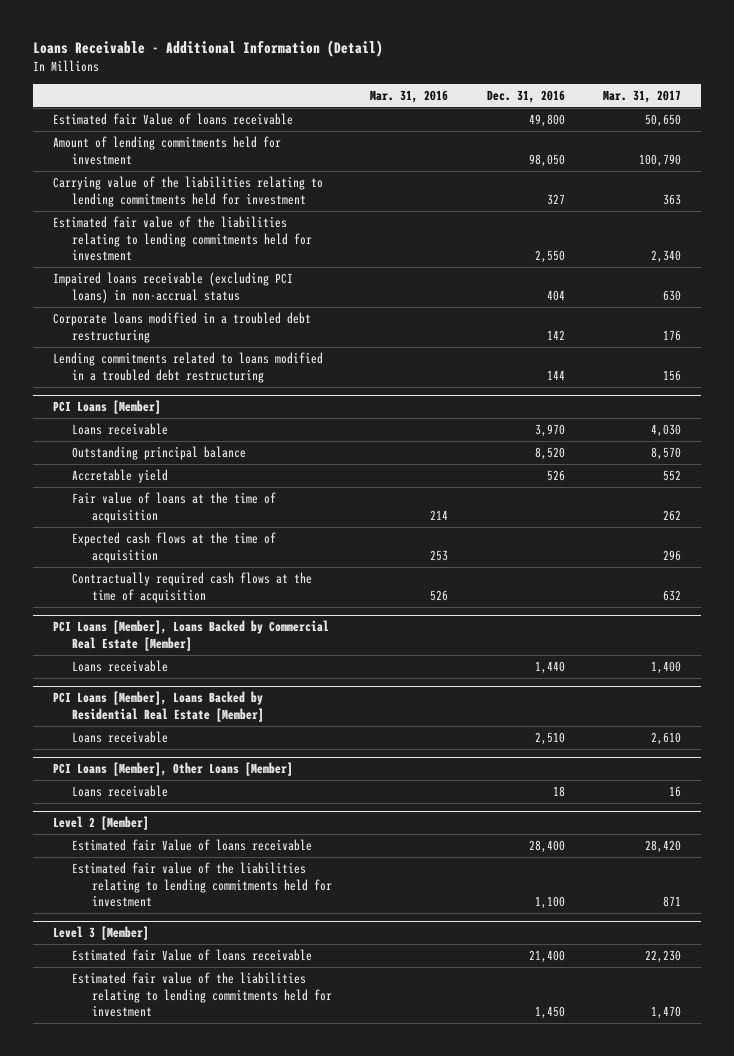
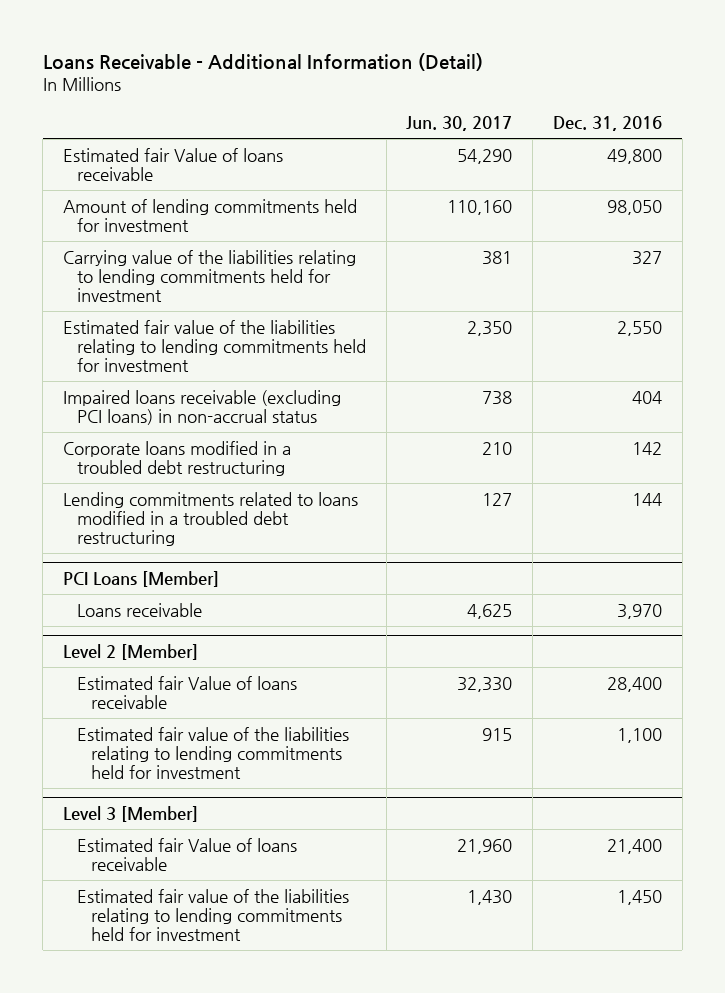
- | Mar. 31, 2016 | Dec. 31, 2016 | Mar. 31, 2017
+ | Jun. 30, 2017 | Dec. 31, 2016
@ PCI Loans [Member]
- Outstanding principal balance | | 8,520 | 8,570
- Accretable yield | | 526 | 552
- Fair value of loans at the time of acquisition | 214 | | 262
- Expected cash flows at the time of acquisition | 253 | | 296
- Contractually required cash flows at the time of acquisition | 526 | | 632
- PCI Loans [Member], Loans Backed by Commercial Real Estate [Member]
- Loans receivable | | 1,440 | 1,400
- PCI Loans [Member], Loans Backed by Residential Real Estate [Member]
- Loans receivable | | 2,510 | 2,610
- PCI Loans [Member], Other Loans [Member]
- Loans receivable | | 18 | 16

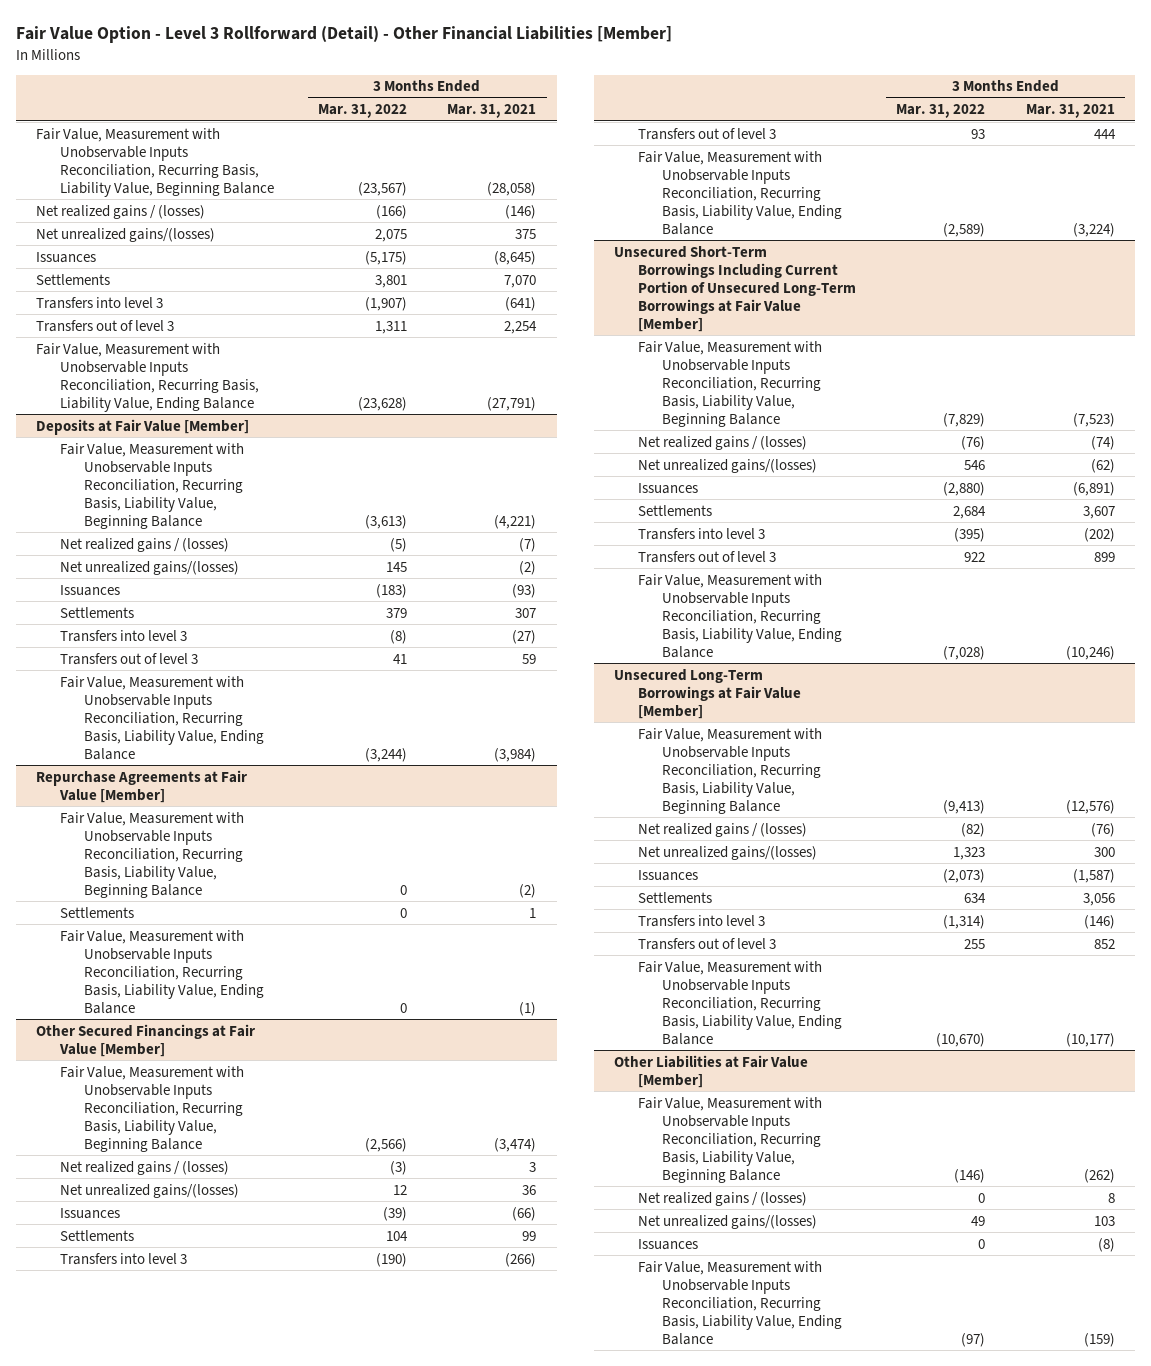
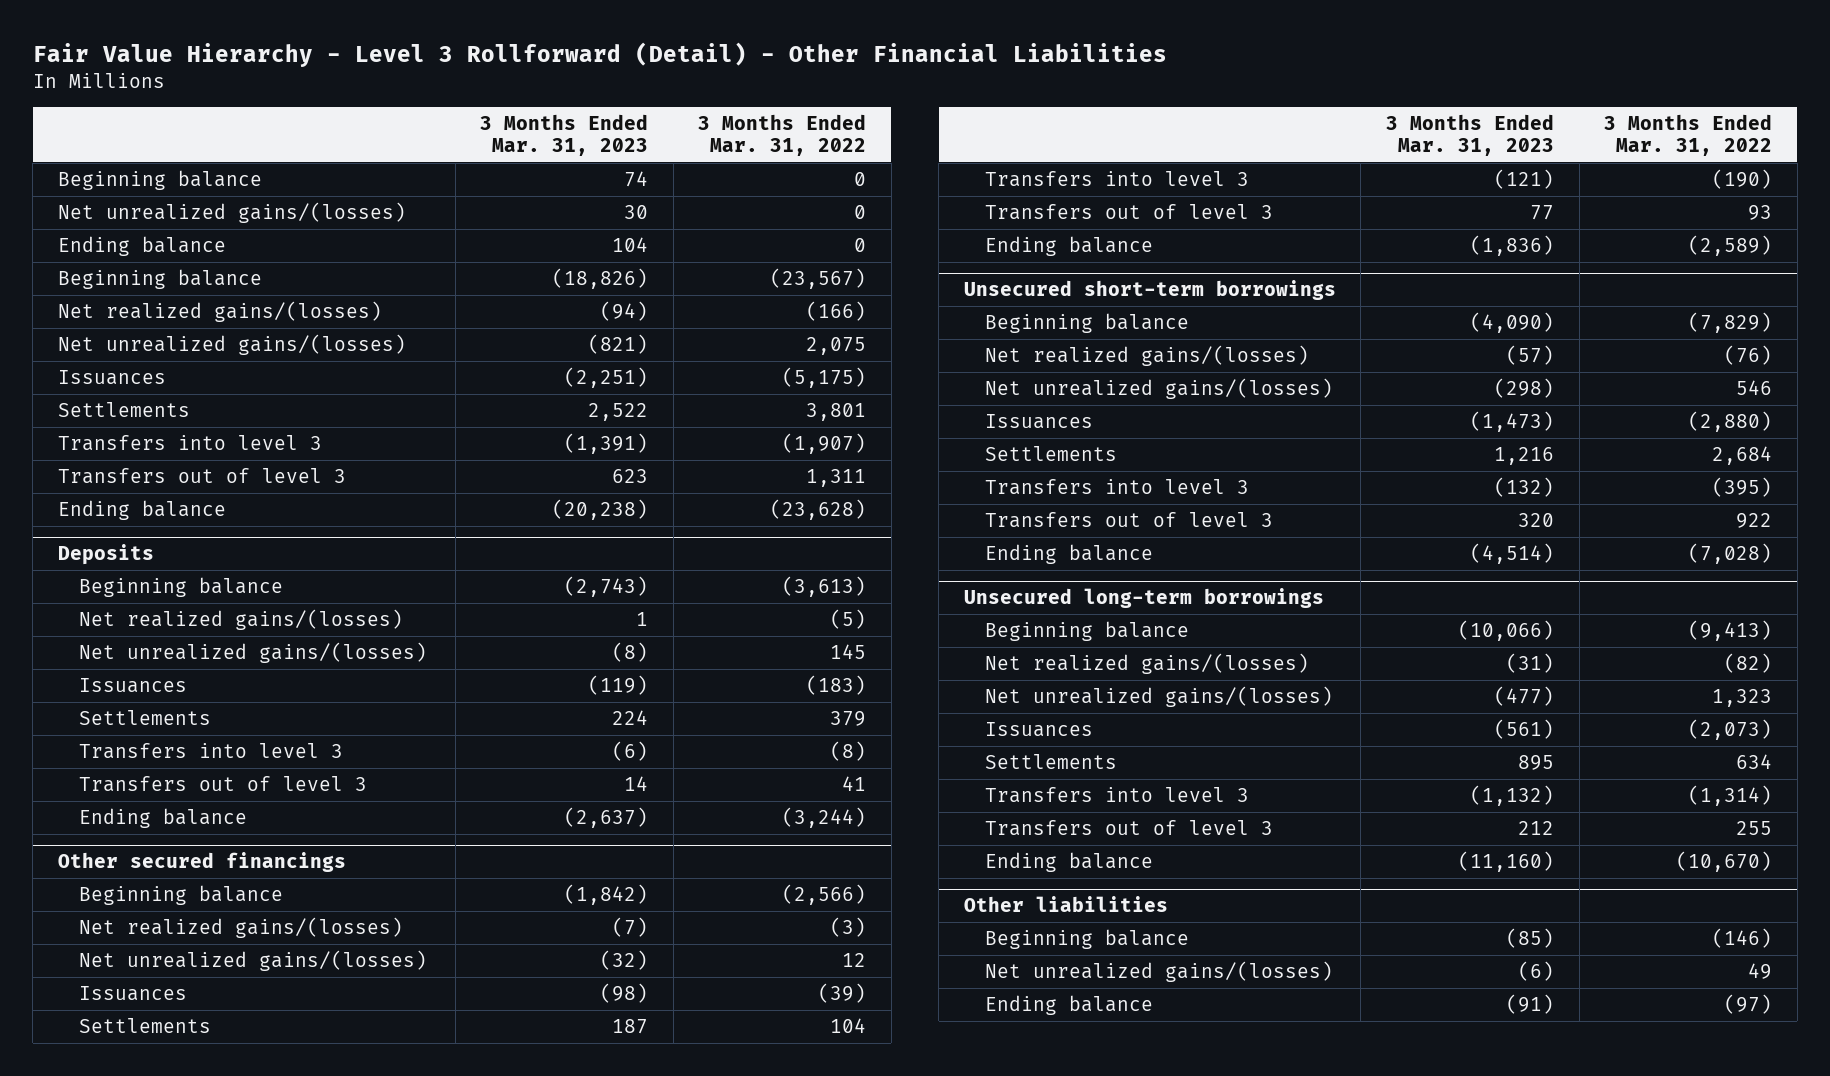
- Fair Value Option - Level 3 Rollforward (Detail) - Other Financial Liabilities [Member]
+ Fair Value Hierarchy - Level 3 Rollforward (Detail) - Other Financial Liabilities
- | 3 Months Ended Mar. 31, 2022 | 3 Months Ended Mar. 31, 2021
+ | 3 Months Ended Mar. 31, 2023 | 3 Months Ended Mar. 31, 2022
- Fair Value, Measurement with Unobservable Inputs Reconciliation, Recurring Basis, Liability Value, Beginning Balance | (23,567) | (28,058)
- Net realized gains / (losses) | (166) | (146)
+ Beginning balance | 74 | 0
+ Net unrealized gains/(losses) | 30 | 0
+ Ending balance | 104 | 0
+ Beginning balance | (18,826) | (23,567)
+ Net realized gains/(losses) | (94) | (166)
- Fair Value, Measurement with Unobservable Inputs Reconciliation, Recurring Basis, Liability Value, Ending Balance | (23,628) | (27,791)
- Deposits at Fair Value [Member]
- Fair Value, Measurement with Unobservable Inputs Reconciliation, Recurring Basis, Liability Value, Beginning Balance | (3,613) | (4,221)
- Net realized gains / (losses) | (5) | (7)
+ Ending balance | (20,238) | (23,628)
+ Deposits
+ Beginning balance | (2,743) | (3,613)
+ Net realized gains/(losses) | 1 | (5)
- Fair Value, Measurement with Unobservable Inputs Reconciliation, Recurring Basis, Liability Value, Ending Balance | (3,244) | (3,984)
- Repurchase Agreements at Fair Value [Member]
- Fair Value, Measurement with Unobservable Inputs Reconciliation, Recurring Basis, Liability Value, Beginning Balance | 0 | (2)
- Settlements | 0 | 1
- Fair Value, Measurement with Unobservable Inputs Reconciliation, Recurring Basis, Liability Value, Ending Balance | 0 | (1)
- Other Secured Financings at Fair Value [Member]
- Fair Value, Measurement with Unobservable Inputs Reconciliation, Recurring Basis, Liability Value, Beginning Balance | (2,566) | (3,474)
- Net realized gains / (losses) | (3) | 3
+ Ending balance | (2,637) | (3,244)
+ Other secured financings
+ Beginning balance | (1,842) | (2,566)
+ Net realized gains/(losses) | (7) | (3)
- Fair Value, Measurement with Unobservable Inputs Reconciliation, Recurring Basis, Liability Value, Ending Balance | (2,589) | (3,224)
- Unsecured Short-Term Borrowings Including Current Portion of Unsecured Long-Term Borrowings at Fair Value [Member]
- Fair Value, Measurement with Unobservable Inputs Reconciliation, Recurring Basis, Liability Value, Beginning Balance | (7,829) | (7,523)
- Net realized gains / (losses) | (76) | (74)
+ Ending balance | (1,836) | (2,589)
+ Unsecured short-term borrowings
+ Beginning balance | (4,090) | (7,829)
+ Net realized gains/(losses) | (57) | (76)
- Fair Value, Measurement with Unobservable Inputs Reconciliation, Recurring Basis, Liability Value, Ending Balance | (7,028) | (10,246)
- Unsecured Long-Term Borrowings at Fair Value [Member]
- Fair Value, Measurement with Unobservable Inputs Reconciliation, Recurring Basis, Liability Value, Beginning Balance | (9,413) | (12,576)
- Net realized gains / (losses) | (82) | (76)
+ Ending balance | (4,514) | (7,028)
+ Unsecured long-term borrowings
+ Beginning balance | (10,066) | (9,413)
+ Net realized gains/(losses) | (31) | (82)
- Fair Value, Measurement with Unobservable Inputs Reconciliation, Recurring Basis, Liability Value, Ending Balance | (10,670) | (10,177)
- Other Liabilities at Fair Value [Member]
- Fair Value, Measurement with Unobservable Inputs Reconciliation, Recurring Basis, Liability Value, Beginning Balance | (146) | (262)
- Net realized gains / (losses) | 0 | 8
+ Ending balance | (11,160) | (10,670)
+ Other liabilities
+ Beginning balance | (85) | (146)
- Issuances | 0 | (8)
- Fair Value, Measurement with Unobservable Inputs Reconciliation, Recurring Basis, Liability Value, Ending Balance | (97) | (159)
+ Ending balance | (91) | (97)

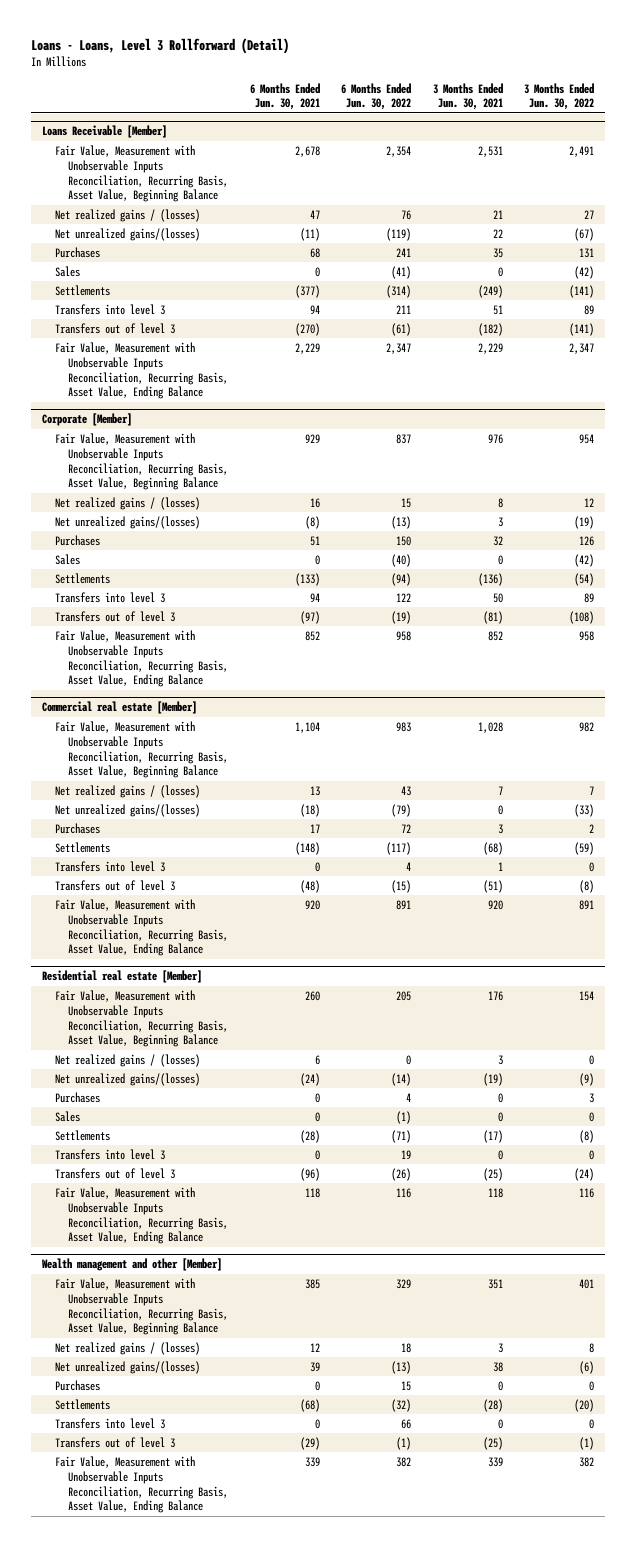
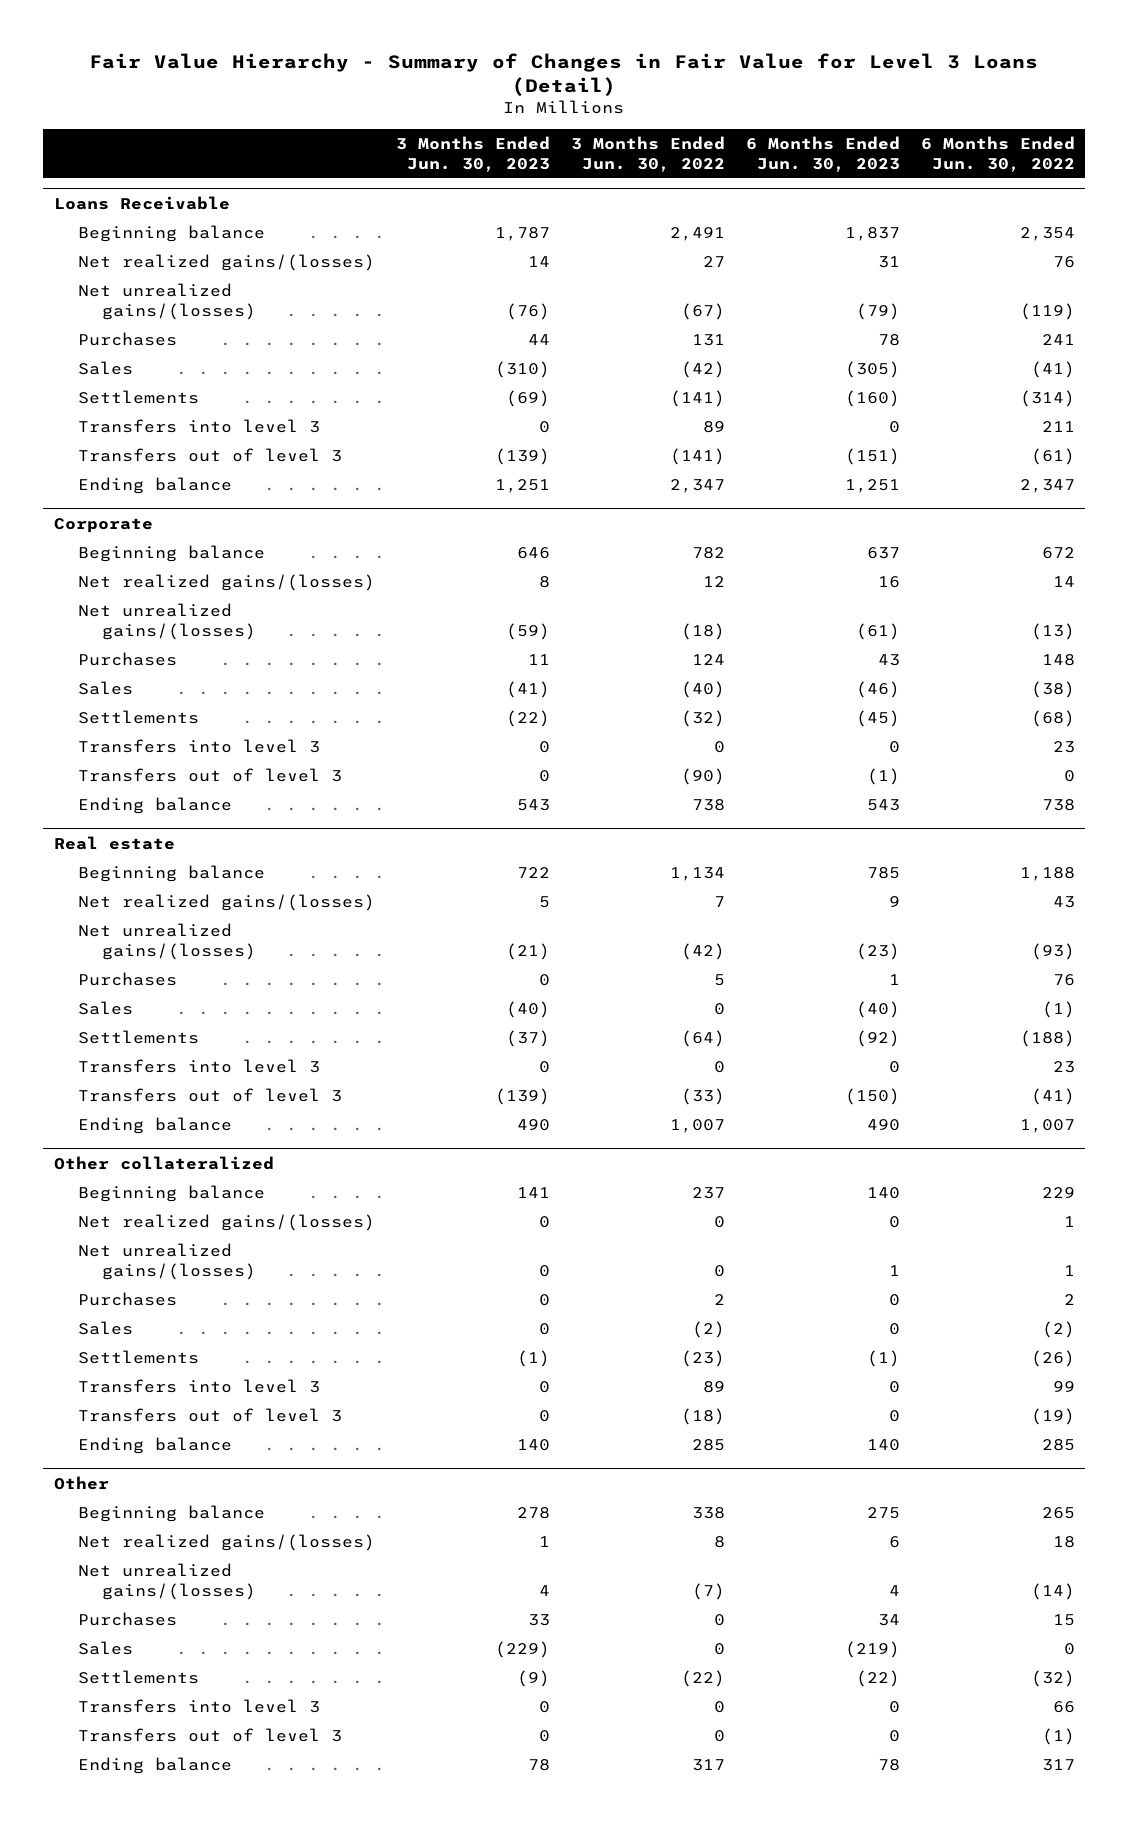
- Loans - Loans, Level 3 Rollforward (Detail)
+ Fair Value Hierarchy - Summary of Changes in Fair Value for Level 3 Loans (Detail)
- | 6 Months Ended Jun. 30, 2021 | 6 Months Ended Jun. 30, 2022 | 3 Months Ended Jun. 30, 2021 | 3 Months Ended Jun. 30, 2022
+ | 3 Months Ended Jun. 30, 2023 | 3 Months Ended Jun. 30, 2022 | 6 Months Ended Jun. 30, 2023 | 6 Months Ended Jun. 30, 2022
- Loans Receivable [Member]
- Fair Value, Measurement with Unobservable Inputs Reconciliation, Recurring Basis, Asset Value, Beginning Balance | 2,678 | 2,354 | 2,531 | 2,491
- Net realized gains / (losses) | 47 | 76 | 21 | 27
+ Loans Receivable
+ Beginning balance | 1,787 | 2,491 | 1,837 | 2,354
+ Net realized gains/(losses) | 14 | 27 | 31 | 76
- Fair Value, Measurement with Unobservable Inputs Reconciliation, Recurring Basis, Asset Value, Ending Balance | 2,229 | 2,347 | 2,229 | 2,347
- Corporate [Member]
- Fair Value, Measurement with Unobservable Inputs Reconciliation, Recurring Basis, Asset Value, Beginning Balance | 929 | 837 | 976 | 954
- Net realized gains / (losses) | 16 | 15 | 8 | 12
- Net unrealized gains/(losses) | (8) | (13) | 3 | (19)
- Purchases | 51 | 150 | 32 | 126
- Sales | 0 | (40) | 0 | (42)
- Settlements | (133) | (94) | (136) | (54)
- Transfers into level 3 | 94 | 122 | 50 | 89
- Transfers out of level 3 | (97) | (19) | (81) | (108)
- Fair Value, Measurement with Unobservable Inputs Reconciliation, Recurring Basis, Asset Value, Ending Balance | 852 | 958 | 852 | 958
- Commercial real estate [Member]
- Fair Value, Measurement with Unobservable Inputs Reconciliation, Recurring Basis, Asset Value, Beginning Balance | 1,104 | 983 | 1,028 | 982
- Net realized gains / (losses) | 13 | 43 | 7 | 7
- Net unrealized gains/(losses) | (18) | (79) | 0 | (33)
- Purchases | 17 | 72 | 3 | 2
- Settlements | (148) | (117) | (68) | (59)
- Transfers into level 3 | 0 | 4 | 1 | 0
- Transfers out of level 3 | (48) | (15) | (51) | (8)
- Fair Value, Measurement with Unobservable Inputs Reconciliation, Recurring Basis, Asset Value, Ending Balance | 920 | 891 | 920 | 891
- Residential real estate [Member]
- Fair Value, Measurement with Unobservable Inputs Reconciliation, Recurring Basis, Asset Value, Beginning Balance | 260 | 205 | 176 | 154
- Net realized gains / (losses) | 6 | 0 | 3 | 0
- Net unrealized gains/(losses) | (24) | (14) | (19) | (9)
- Purchases | 0 | 4 | 0 | 3
+ Ending balance | 1,251 | 2,347 | 1,251 | 2,347
+ Corporate
+ Beginning balance | 646 | 782 | 637 | 672
+ Net realized gains/(losses) | 8 | 12 | 16 | 14
+ Net unrealized gains/(losses) | (59) | (18) | (61) | (13)
+ Purchases | 11 | 124 | 43 | 148
+ Sales | (41) | (40) | (46) | (38)
+ Settlements | (22) | (32) | (45) | (68)
+ Transfers into level 3 | 0 | 0 | 0 | 23
+ Transfers out of level 3 | 0 | (90) | (1) | 0
+ Ending balance | 543 | 738 | 543 | 738
+ Real estate
+ Beginning balance | 722 | 1,134 | 785 | 1,188
+ Net realized gains/(losses) | 5 | 7 | 9 | 43
+ Net unrealized gains/(losses) | (21) | (42) | (23) | (93)
+ Purchases | 0 | 5 | 1 | 76
- Settlements | (28) | (71) | (17) | (8)
- Transfers into level 3 | 0 | 19 | 0 | 0
- Transfers out of level 3 | (96) | (26) | (25) | (24)
- Fair Value, Measurement with Unobservable Inputs Reconciliation, Recurring Basis, Asset Value, Ending Balance | 118 | 116 | 118 | 116
- Wealth management and other [Member]
- Fair Value, Measurement with Unobservable Inputs Reconciliation, Recurring Basis, Asset Value, Beginning Balance | 385 | 329 | 351 | 401
- Net realized gains / (losses) | 12 | 18 | 3 | 8
- Net unrealized gains/(losses) | 39 | (13) | 38 | (6)
+ Settlements | (37) | (64) | (92) | (188)
+ Transfers into level 3 | 0 | 0 | 0 | 23
+ Transfers out of level 3 | (139) | (33) | (150) | (41)
+ Ending balance | 490 | 1,007 | 490 | 1,007
+ Other collateralized
+ Beginning balance | 141 | 237 | 140 | 229
+ Net realized gains/(losses) | 0 | 0 | 0 | 1
+ Net unrealized gains/(losses) | 0 | 0 | 1 | 1
+ Purchases | 0 | 2 | 0 | 2
+ Sales | 0 | (2) | 0 | (2)
+ Settlements | (1) | (23) | (1) | (26)
+ Transfers into level 3 | 0 | 89 | 0 | 99
+ Transfers out of level 3 | 0 | (18) | 0 | (19)
+ Ending balance | 140 | 285 | 140 | 285
+ Other
+ Beginning balance | 278 | 338 | 275 | 265
+ Net realized gains/(losses) | 1 | 8 | 6 | 18
+ Net unrealized gains/(losses) | 4 | (7) | 4 | (14)
- Settlements | (68) | (32) | (28) | (20)
+ Sales | (229) | 0 | (219) | 0
+ Settlements | (9) | (22) | (22) | (32)
- Transfers out of level 3 | (29) | (1) | (25) | (1)
- Fair Value, Measurement with Unobservable Inputs Reconciliation, Recurring Basis, Asset Value, Ending Balance | 339 | 382 | 339 | 382
+ Transfers out of level 3 | 0 | 0 | 0 | (1)
+ Ending balance | 78 | 317 | 78 | 317

